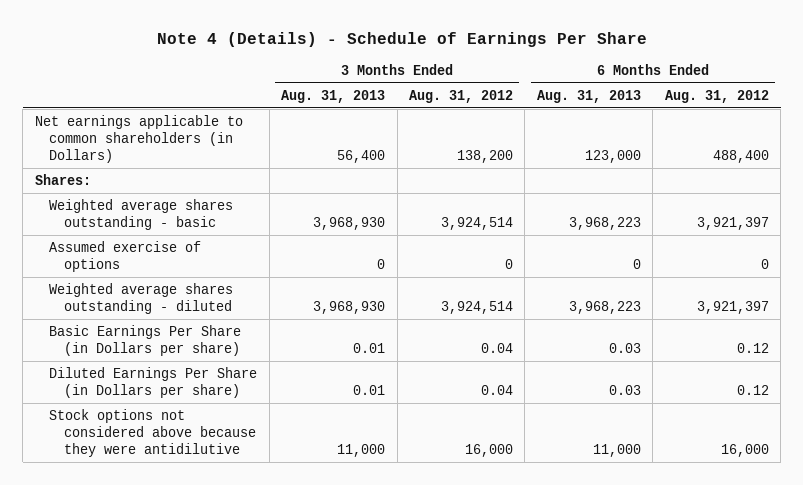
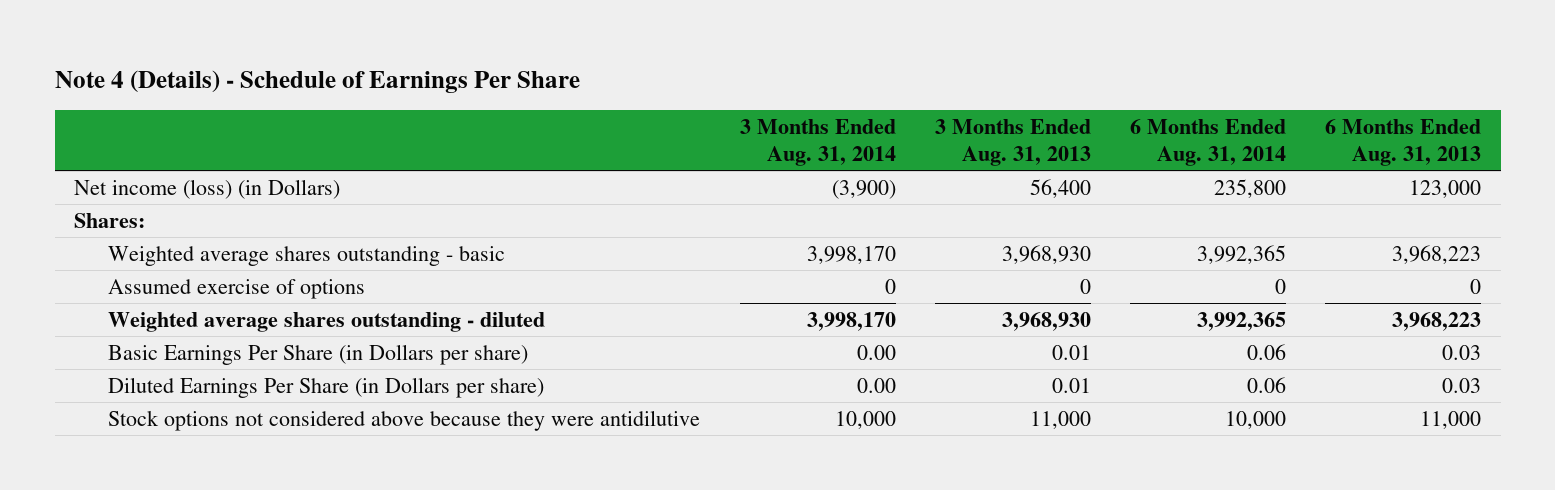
- | 3 Months Ended Aug. 31, 2013 | 3 Months Ended Aug. 31, 2012 | 6 Months Ended Aug. 31, 2013 | 6 Months Ended Aug. 31, 2012
+ | 3 Months Ended Aug. 31, 2014 | 3 Months Ended Aug. 31, 2013 | 6 Months Ended Aug. 31, 2014 | 6 Months Ended Aug. 31, 2013
- Net earnings applicable to common shareholders (in Dollars) | 56,400 | 138,200 | 123,000 | 488,400
+ Net income (loss) (in Dollars) | (3,900) | 56,400 | 235,800 | 123,000

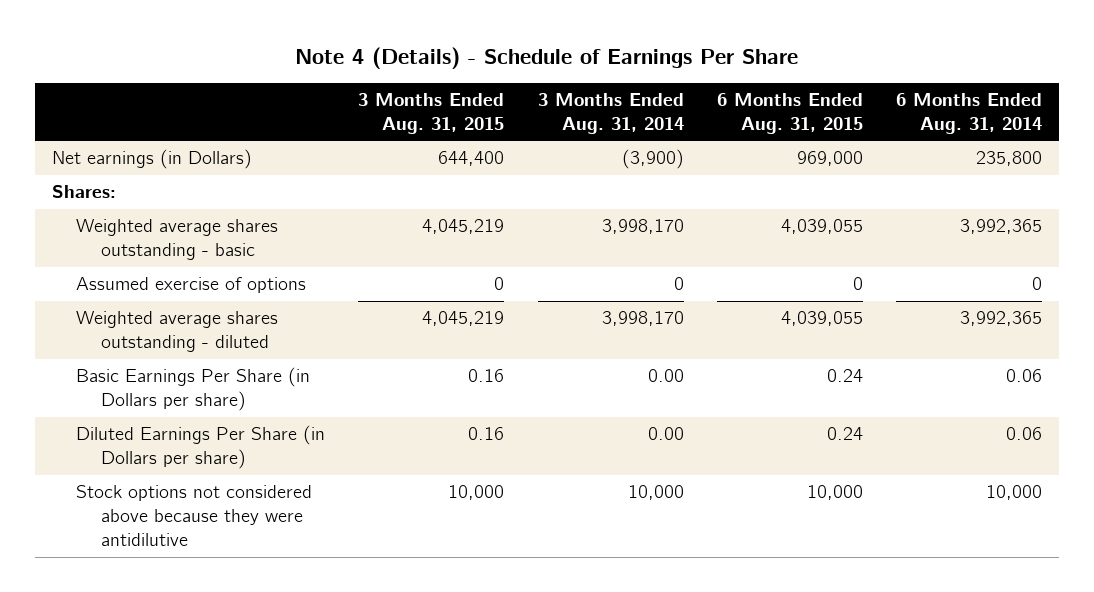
- | 3 Months Ended Aug. 31, 2014 | 3 Months Ended Aug. 31, 2013 | 6 Months Ended Aug. 31, 2014 | 6 Months Ended Aug. 31, 2013
+ | 3 Months Ended Aug. 31, 2015 | 3 Months Ended Aug. 31, 2014 | 6 Months Ended Aug. 31, 2015 | 6 Months Ended Aug. 31, 2014
- Net income (loss) (in Dollars) | (3,900) | 56,400 | 235,800 | 123,000
+ Net earnings (in Dollars) | 644,400 | (3,900) | 969,000 | 235,800

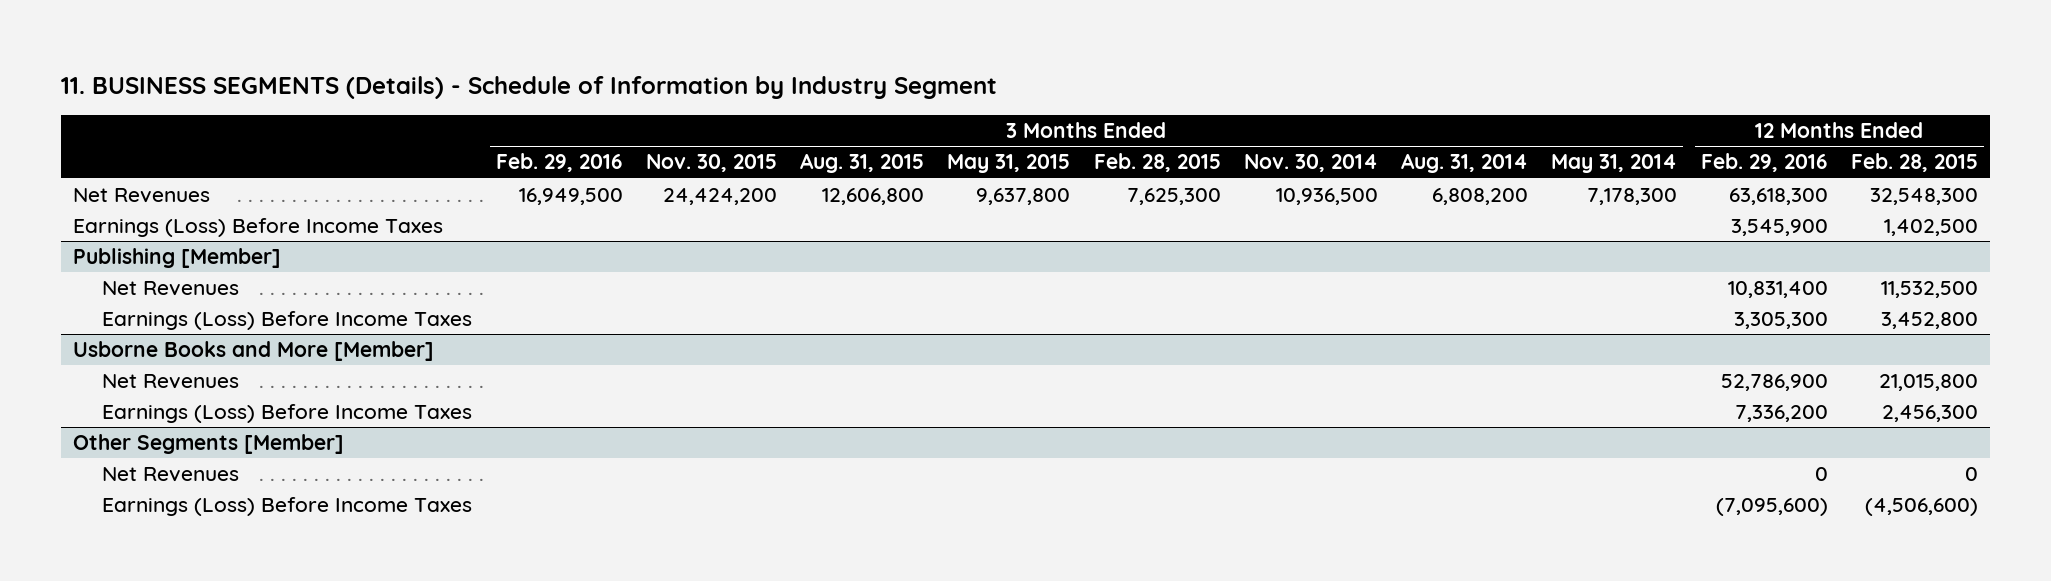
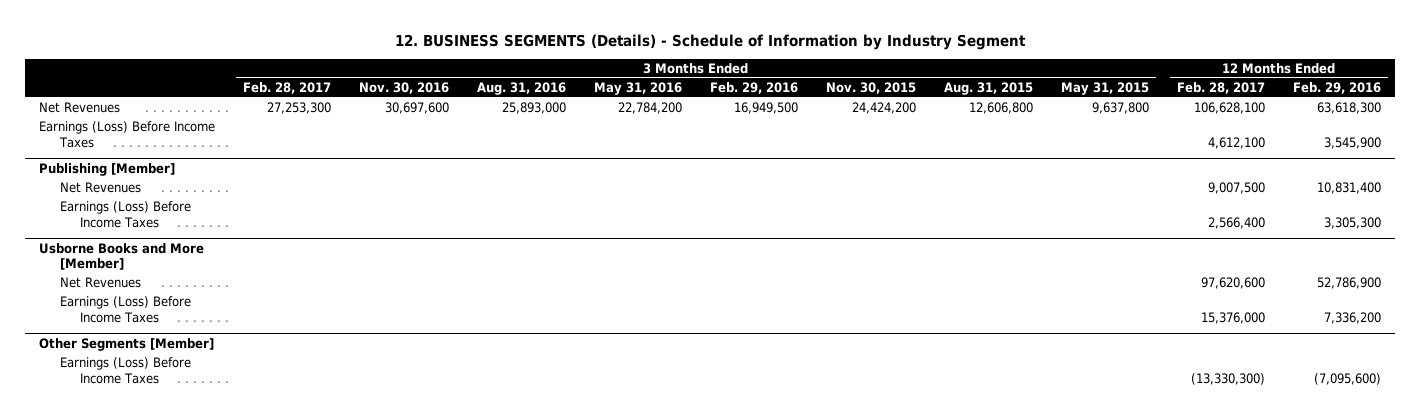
- 11. BUSINESS SEGMENTS (Details) - Schedule of Information by Industry Segment
+ 12. BUSINESS SEGMENTS (Details) - Schedule of Information by Industry Segment
- | 3 Months Ended Feb. 29, 2016 | 3 Months Ended Nov. 30, 2015 | 3 Months Ended Aug. 31, 2015 | 3 Months Ended May 31, 2015 | 3 Months Ended Feb. 28, 2015 | 3 Months Ended Nov. 30, 2014 | 3 Months Ended Aug. 31, 2014 | 3 Months Ended May 31, 2014 | 12 Months Ended Feb. 29, 2016 | 12 Months Ended Feb. 28, 2015
+ | 3 Months Ended Feb. 28, 2017 | 3 Months Ended Nov. 30, 2016 | 3 Months Ended Aug. 31, 2016 | 3 Months Ended May 31, 2016 | 3 Months Ended Feb. 29, 2016 | 3 Months Ended Nov. 30, 2015 | 3 Months Ended Aug. 31, 2015 | 3 Months Ended May 31, 2015 | 12 Months Ended Feb. 28, 2017 | 12 Months Ended Feb. 29, 2016
@ Other Segments [Member]
- Net Revenues | | | | | | | | | 0 | 0

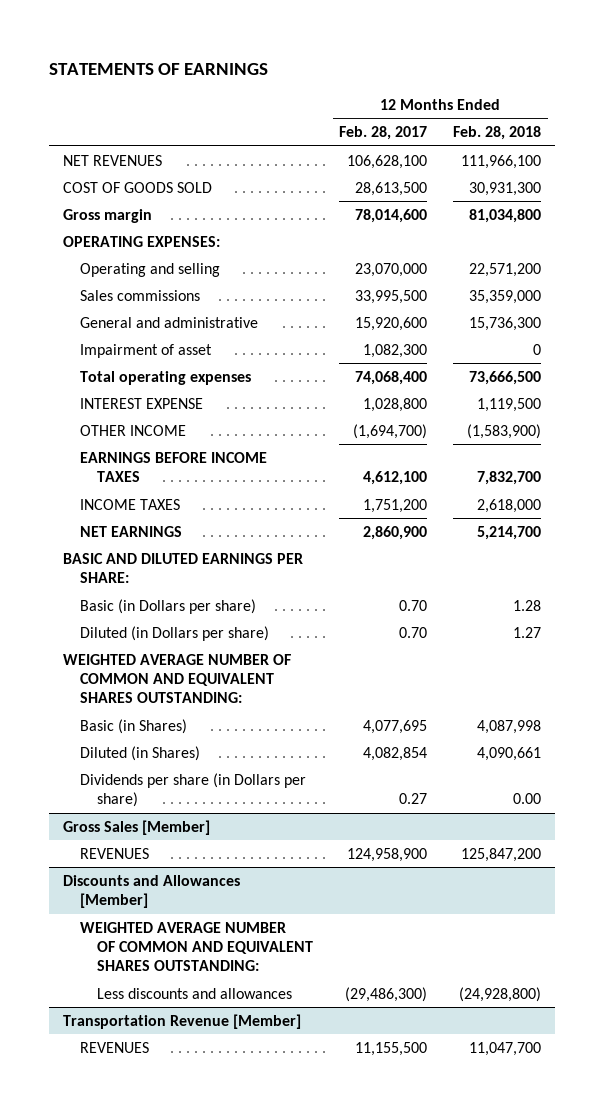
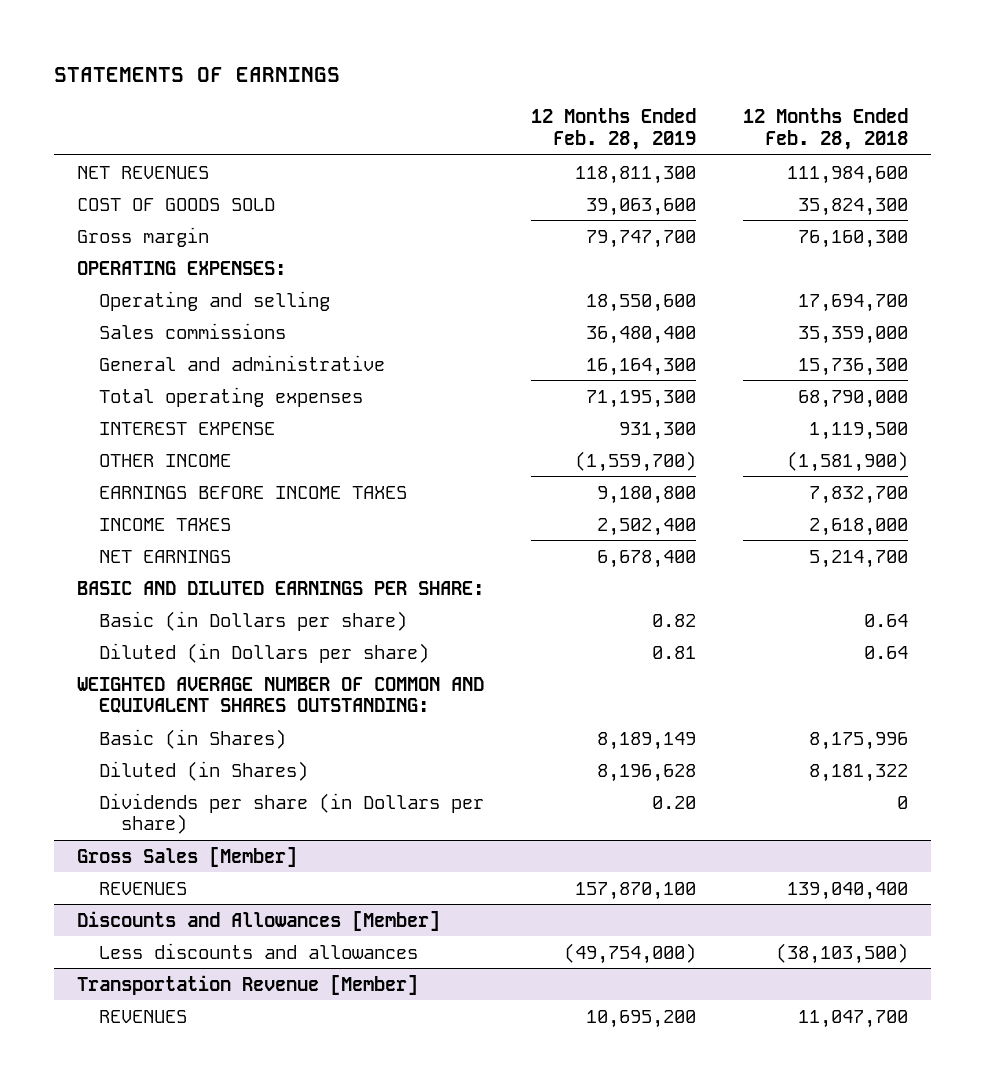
- | 12 Months Ended Feb. 28, 2017 | 12 Months Ended Feb. 28, 2018
+ | 12 Months Ended Feb. 28, 2019 | 12 Months Ended Feb. 28, 2018
- NET REVENUES | 106,628,100 | 111,966,100
- COST OF GOODS SOLD | 28,613,500 | 30,931,300
- Gross margin | 78,014,600 | 81,034,800
+ NET REVENUES | 118,811,300 | 111,984,600
+ COST OF GOODS SOLD | 39,063,600 | 35,824,300
+ Gross margin | 79,747,700 | 76,160,300
- Operating and selling | 23,070,000 | 22,571,200
+ Operating and selling | 18,550,600 | 17,694,700
- Impairment of asset | 1,082,300 | 0
- Total operating expenses | 74,068,400 | 73,666,500
+ Total operating expenses | 71,195,300 | 68,790,000
- OTHER INCOME | (1,694,700) | (1,583,900)
+ OTHER INCOME | (1,559,700) | (1,581,900)
- Basic (in Dollars per share) | 0.70 | 1.28
- Diluted (in Dollars per share) | 0.70 | 1.27
+ Basic (in Dollars per share) | 0.82 | 0.64
+ Diluted (in Dollars per share) | 0.81 | 0.64
- Basic (in Shares) | 4,077,695 | 4,087,998
- Diluted (in Shares) | 4,082,854 | 4,090,661
- Dividends per share (in Dollars per share) | 0.27 | 0.00
+ Basic (in Shares) | 8,189,149 | 8,175,996
+ Diluted (in Shares) | 8,196,628 | 8,181,322
+ Dividends per share (in Dollars per share) | 0.20 | 0
@ Gross Sales [Member]
- REVENUES | 124,958,900 | 125,847,200
+ REVENUES | 157,870,100 | 139,040,400
@ Discounts and Allowances [Member]
- WEIGHTED AVERAGE NUMBER OF COMMON AND EQUIVALENT SHARES OUTSTANDING:
- Less discounts and allowances | (29,486,300) | (24,928,800)
+ Less discounts and allowances | (49,754,000) | (38,103,500)

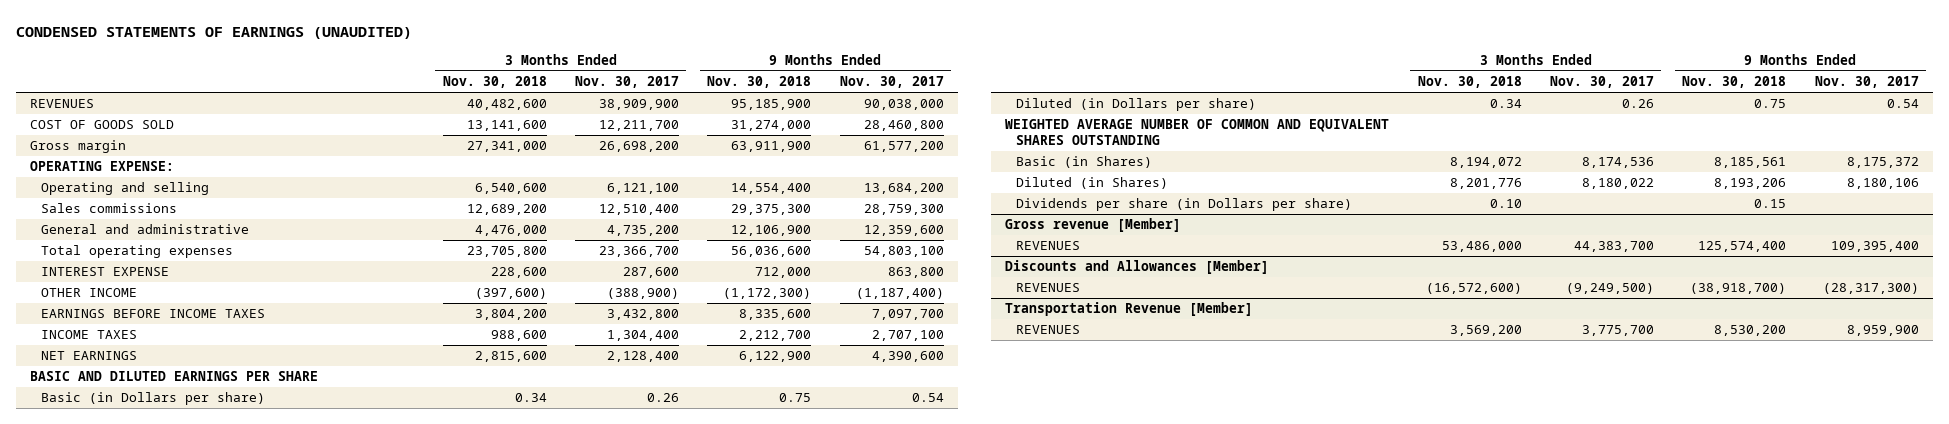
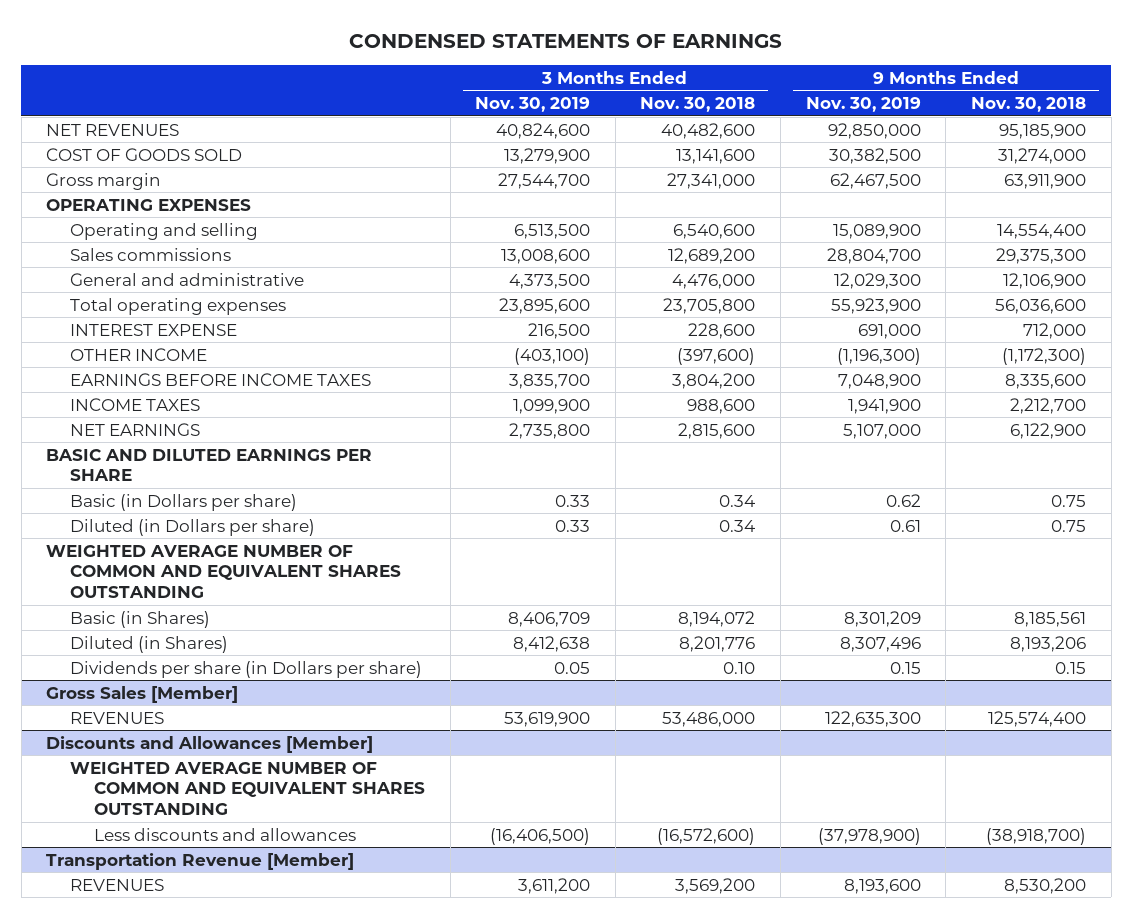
- CONDENSED STATEMENTS OF EARNINGS (UNAUDITED)
+ CONDENSED STATEMENTS OF EARNINGS
- | 3 Months Ended Nov. 30, 2018 | 3 Months Ended Nov. 30, 2017 | 9 Months Ended Nov. 30, 2018 | 9 Months Ended Nov. 30, 2017
+ | 3 Months Ended Nov. 30, 2019 | 3 Months Ended Nov. 30, 2018 | 9 Months Ended Nov. 30, 2019 | 9 Months Ended Nov. 30, 2018
- REVENUES | 40,482,600 | 38,909,900 | 95,185,900 | 90,038,000
+ NET REVENUES | 40,824,600 | 40,482,600 | 92,850,000 | 95,185,900
- OPERATING EXPENSE:
+ OPERATING EXPENSES
- Gross revenue [Member]
+ Gross Sales [Member]
@ Discounts and Allowances [Member]
- REVENUES | (16,572,600) | (9,249,500) | (38,918,700) | (28,317,300)
+ WEIGHTED AVERAGE NUMBER OF COMMON AND EQUIVALENT SHARES OUTSTANDING
+ Less discounts and allowances | (16,406,500) | (16,572,600) | (37,978,900) | (38,918,700)

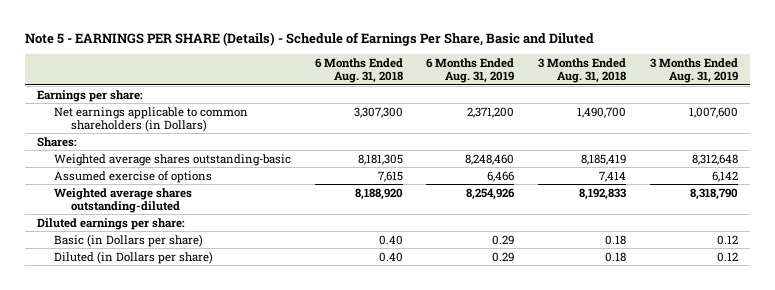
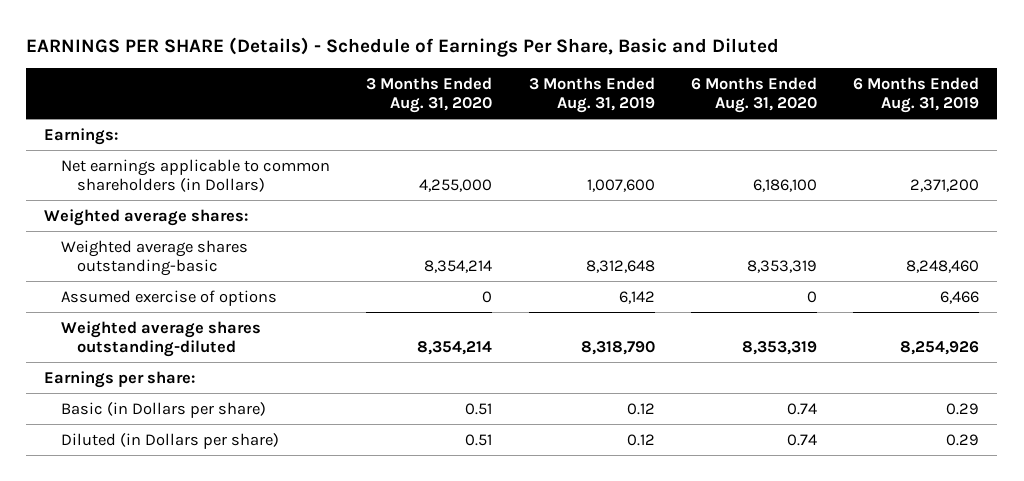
- Note 5 - EARNINGS PER SHARE (Details) - Schedule of Earnings Per Share, Basic and Diluted
+ EARNINGS PER SHARE (Details) - Schedule of Earnings Per Share, Basic and Diluted
- | 6 Months Ended Aug. 31, 2018 | 6 Months Ended Aug. 31, 2019 | 3 Months Ended Aug. 31, 2018 | 3 Months Ended Aug. 31, 2019
+ | 3 Months Ended Aug. 31, 2020 | 3 Months Ended Aug. 31, 2019 | 6 Months Ended Aug. 31, 2020 | 6 Months Ended Aug. 31, 2019
+ Earnings:
- Shares:
+ Weighted average shares:
- Diluted earnings per share:
moved down: Earnings per share:

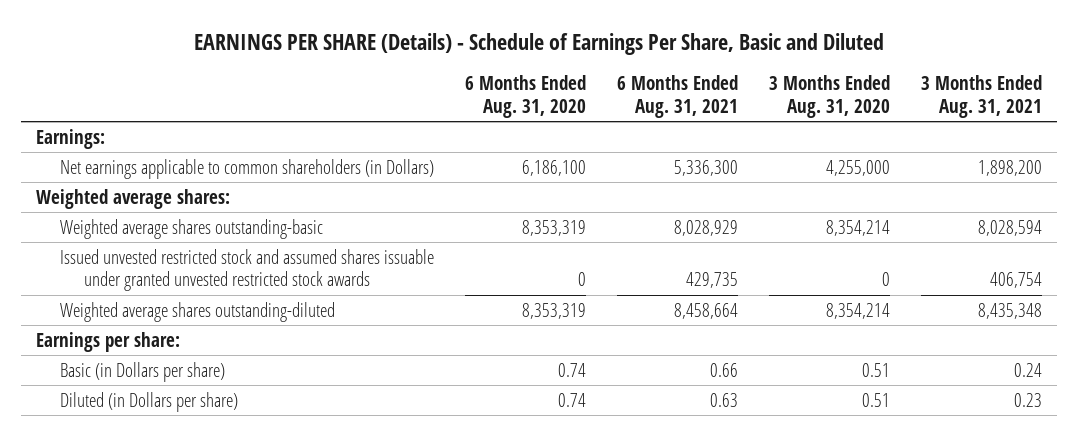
- | 3 Months Ended Aug. 31, 2020 | 3 Months Ended Aug. 31, 2019 | 6 Months Ended Aug. 31, 2020 | 6 Months Ended Aug. 31, 2019
+ | 6 Months Ended Aug. 31, 2020 | 6 Months Ended Aug. 31, 2021 | 3 Months Ended Aug. 31, 2020 | 3 Months Ended Aug. 31, 2021
- Assumed exercise of options | 0 | 6,142 | 0 | 6,466
+ Issued unvested restricted stock and assumed shares issuable under granted unvested restricted stock awards | 0 | 429,735 | 0 | 406,754

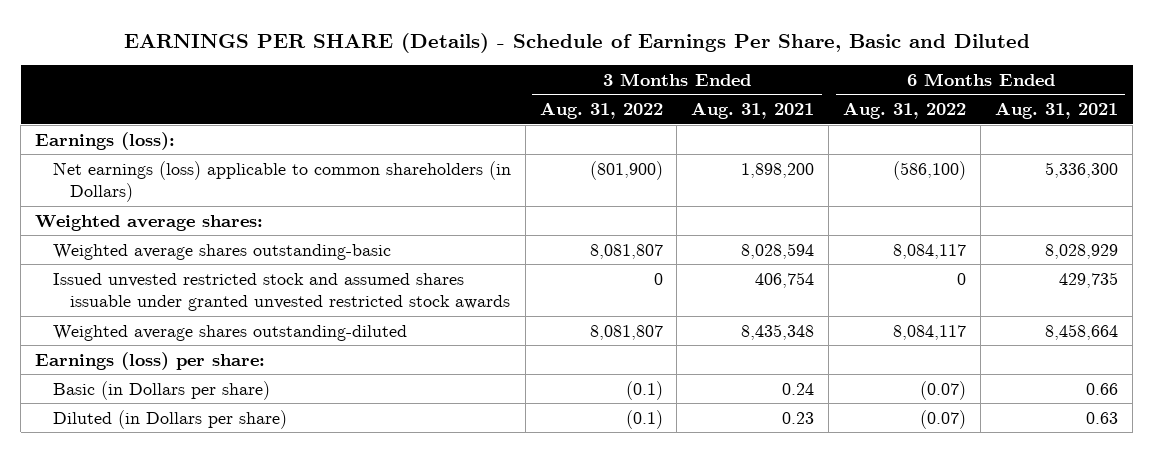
- | 6 Months Ended Aug. 31, 2020 | 6 Months Ended Aug. 31, 2021 | 3 Months Ended Aug. 31, 2020 | 3 Months Ended Aug. 31, 2021
+ | 3 Months Ended Aug. 31, 2022 | 3 Months Ended Aug. 31, 2021 | 6 Months Ended Aug. 31, 2022 | 6 Months Ended Aug. 31, 2021
- Earnings:
- Net earnings applicable to common shareholders (in Dollars) | 6,186,100 | 5,336,300 | 4,255,000 | 1,898,200
+ Earnings (loss):
+ Net earnings (loss) applicable to common shareholders (in Dollars) | (801,900) | 1,898,200 | (586,100) | 5,336,300
- Earnings per share:
+ Earnings (loss) per share:

